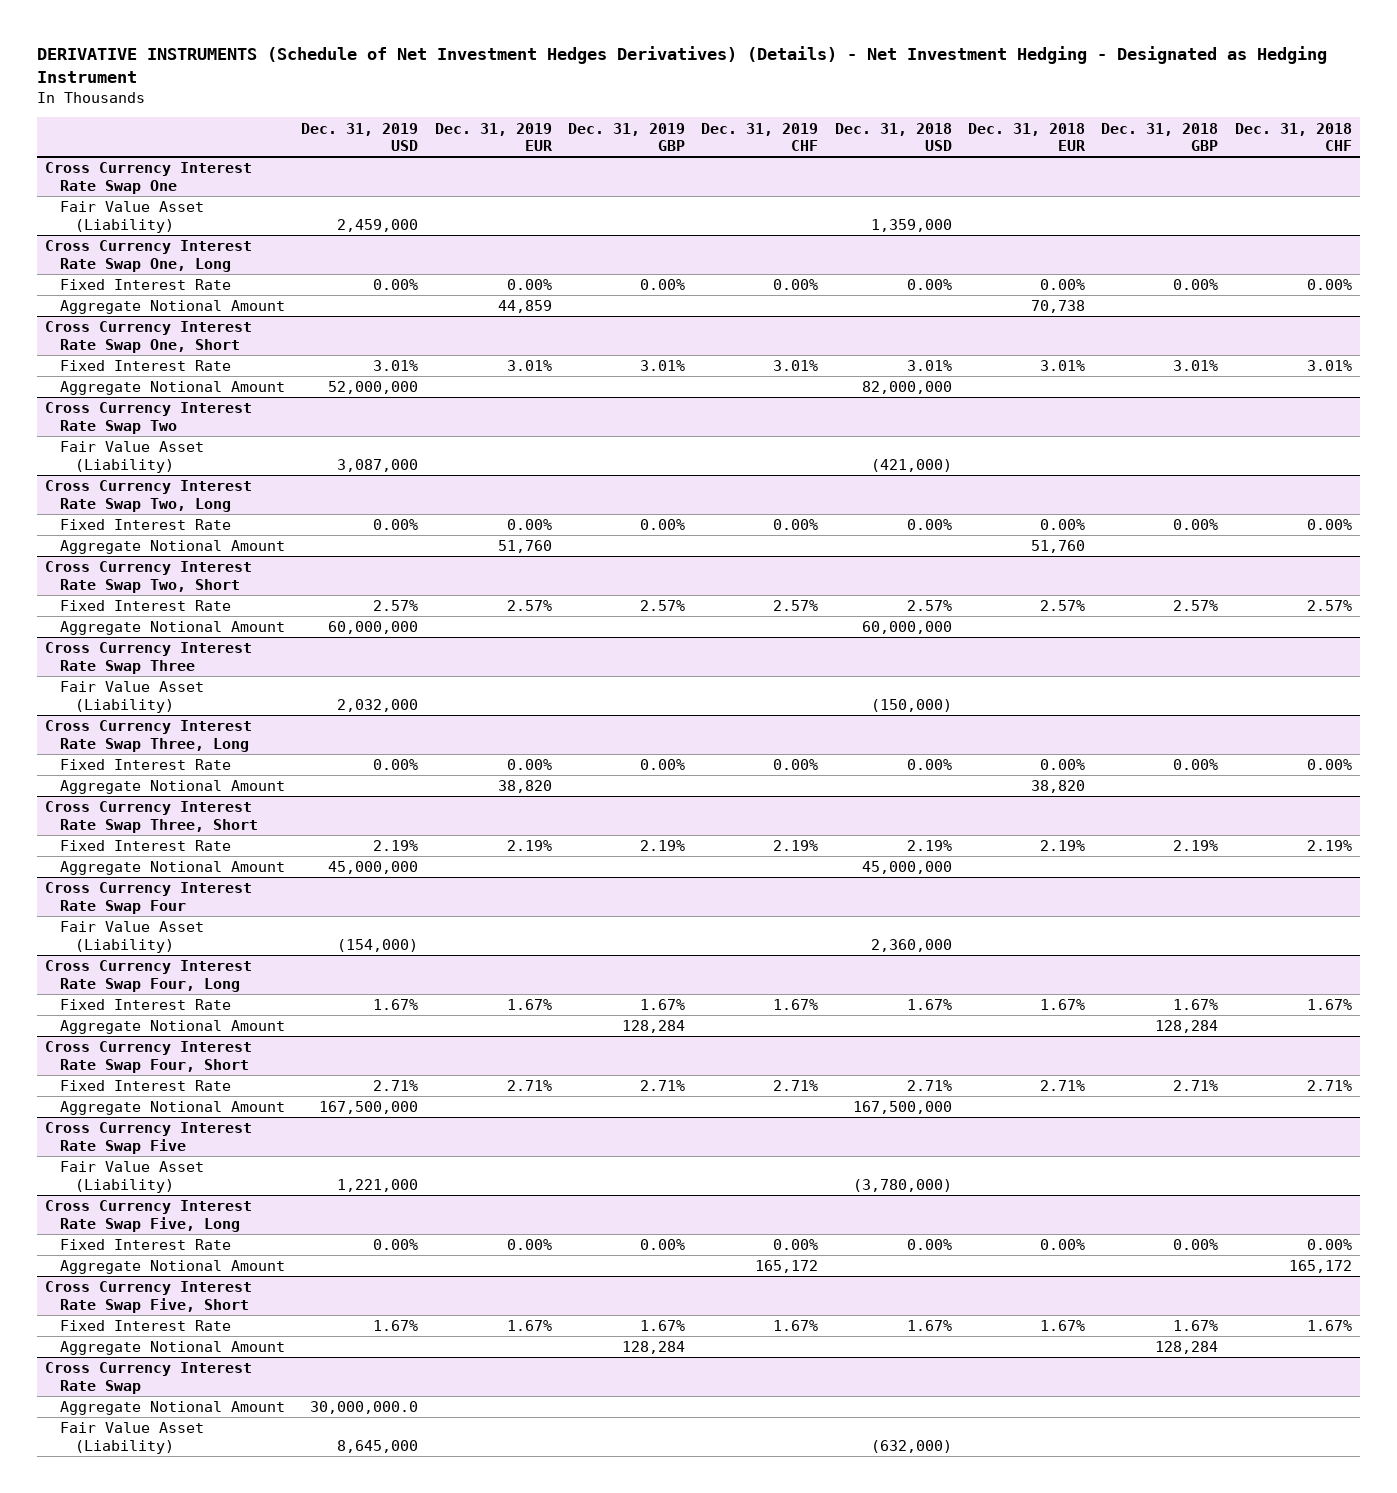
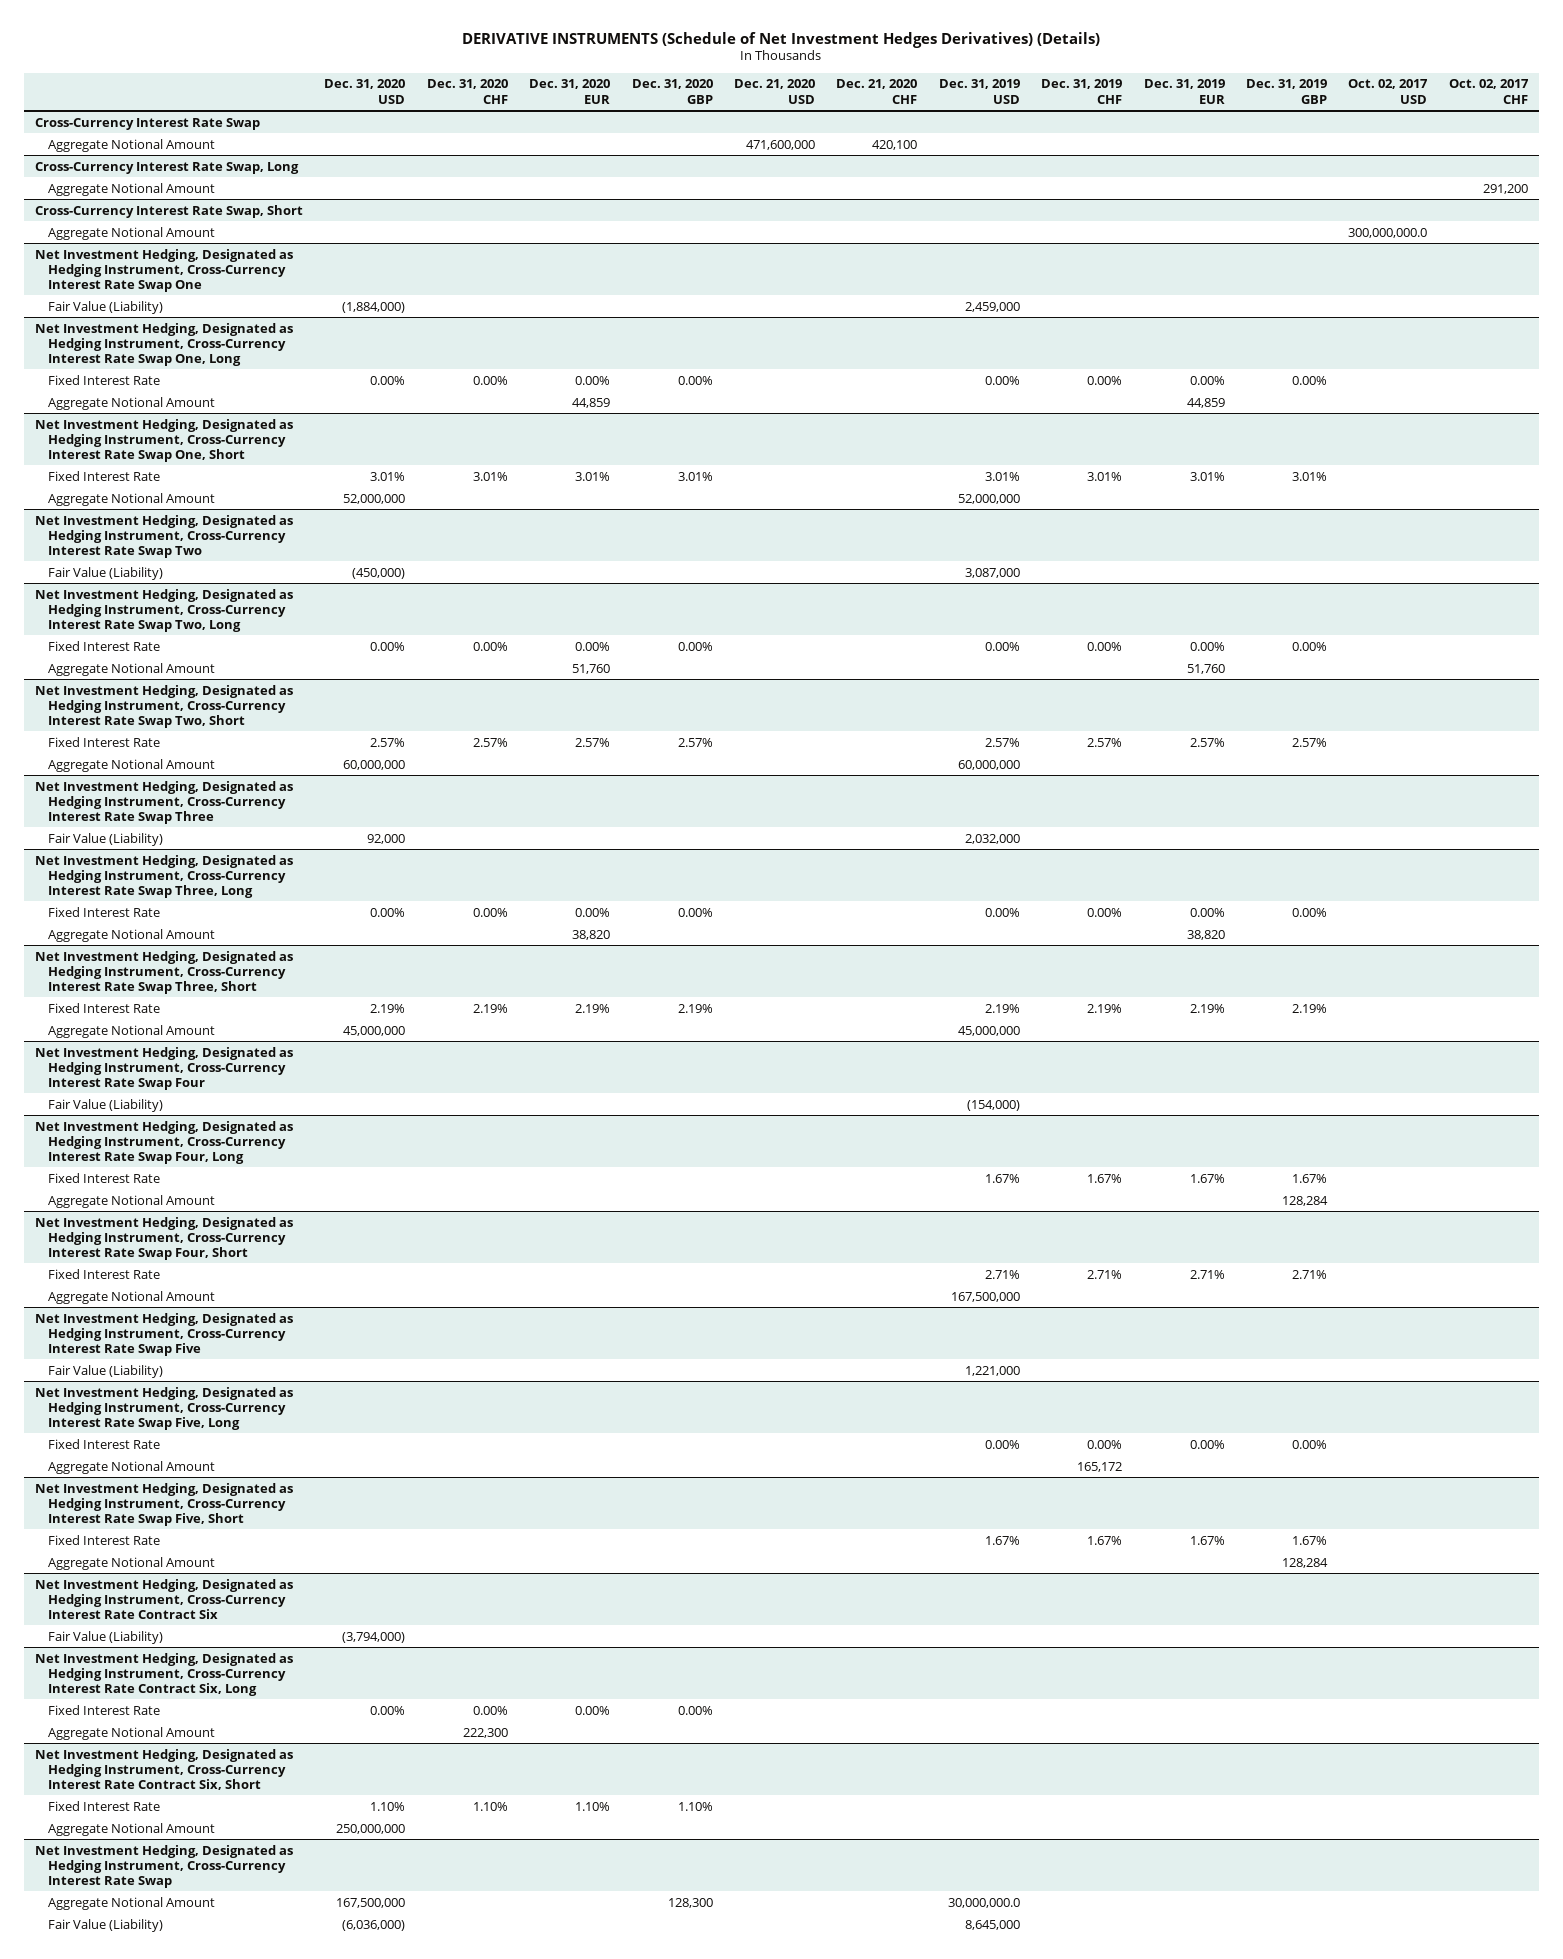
- DERIVATIVE INSTRUMENTS (Schedule of Net Investment Hedges Derivatives) (Details) - Net Investment Hedging - Designated as Hedging Instrument
+ DERIVATIVE INSTRUMENTS (Schedule of Net Investment Hedges Derivatives) (Details)
- | Dec. 31, 2019 USD | Dec. 31, 2019 EUR | Dec. 31, 2019 GBP | Dec. 31, 2019 CHF | Dec. 31, 2018 USD | Dec. 31, 2018 EUR | Dec. 31, 2018 GBP | Dec. 31, 2018 CHF
+ | Dec. 31, 2020 USD | Dec. 31, 2020 CHF | Dec. 31, 2020 EUR | Dec. 31, 2020 GBP | Dec. 21, 2020 USD | Dec. 21, 2020 CHF | Dec. 31, 2019 USD | Dec. 31, 2019 CHF | Dec. 31, 2019 EUR | Dec. 31, 2019 GBP | Oct. 02, 2017 USD | Oct. 02, 2017 CHF
- Cross Currency Interest Rate Swap One
- Fair Value Asset (Liability) | 2,459,000 | | | | 1,359,000 | | |
- Cross Currency Interest Rate Swap One, Long
+ Cross-Currency Interest Rate Swap
+ Aggregate Notional Amount | | | | | 471,600,000 | 420,100 | | | | | |
+ Cross-Currency Interest Rate Swap, Long
+ Aggregate Notional Amount | | | | | | | | | | | | 291,200
+ Cross-Currency Interest Rate Swap, Short
+ Aggregate Notional Amount | | | | | | | | | | | 300,000,000.0 |
+ Net Investment Hedging, Designated as Hedging Instrument, Cross-Currency Interest Rate Swap One
+ Fair Value (Liability) | (1,884,000) | | | | | | 2,459,000 | | | | |
+ Net Investment Hedging, Designated as Hedging Instrument, Cross-Currency Interest Rate Swap One, Long
- Cross Currency Interest Rate Swap One, Short
+ Net Investment Hedging, Designated as Hedging Instrument, Cross-Currency Interest Rate Swap One, Short
- Cross Currency Interest Rate Swap Two
- Fair Value Asset (Liability) | 3,087,000 | | | | (421,000) | | |
- Cross Currency Interest Rate Swap Two, Long
+ Net Investment Hedging, Designated as Hedging Instrument, Cross-Currency Interest Rate Swap Two
+ Fair Value (Liability) | (450,000) | | | | | | 3,087,000 | | | | |
+ Net Investment Hedging, Designated as Hedging Instrument, Cross-Currency Interest Rate Swap Two, Long
- Cross Currency Interest Rate Swap Two, Short
+ Net Investment Hedging, Designated as Hedging Instrument, Cross-Currency Interest Rate Swap Two, Short
- Cross Currency Interest Rate Swap Three
- Fair Value Asset (Liability) | 2,032,000 | | | | (150,000) | | |
- Cross Currency Interest Rate Swap Three, Long
+ Net Investment Hedging, Designated as Hedging Instrument, Cross-Currency Interest Rate Swap Three
+ Fair Value (Liability) | 92,000 | | | | | | 2,032,000 | | | | |
+ Net Investment Hedging, Designated as Hedging Instrument, Cross-Currency Interest Rate Swap Three, Long
- Cross Currency Interest Rate Swap Three, Short
+ Net Investment Hedging, Designated as Hedging Instrument, Cross-Currency Interest Rate Swap Three, Short
- Cross Currency Interest Rate Swap Four
- Fair Value Asset (Liability) | (154,000) | | | | 2,360,000 | | |
- Cross Currency Interest Rate Swap Four, Long
+ Net Investment Hedging, Designated as Hedging Instrument, Cross-Currency Interest Rate Swap Four
+ Fair Value (Liability) | | | | | | | (154,000) | | | | |
+ Net Investment Hedging, Designated as Hedging Instrument, Cross-Currency Interest Rate Swap Four, Long
- Cross Currency Interest Rate Swap Four, Short
+ Net Investment Hedging, Designated as Hedging Instrument, Cross-Currency Interest Rate Swap Four, Short
- Cross Currency Interest Rate Swap Five
- Fair Value Asset (Liability) | 1,221,000 | | | | (3,780,000) | | |
- Cross Currency Interest Rate Swap Five, Long
+ Net Investment Hedging, Designated as Hedging Instrument, Cross-Currency Interest Rate Swap Five
+ Fair Value (Liability) | | | | | | | 1,221,000 | | | | |
+ Net Investment Hedging, Designated as Hedging Instrument, Cross-Currency Interest Rate Swap Five, Long
- Cross Currency Interest Rate Swap Five, Short
+ Net Investment Hedging, Designated as Hedging Instrument, Cross-Currency Interest Rate Swap Five, Short
- Cross Currency Interest Rate Swap
+ Net Investment Hedging, Designated as Hedging Instrument, Cross-Currency Interest Rate Contract Six
+ Fair Value (Liability) | (3,794,000) | | | | | | | | | | |
+ Net Investment Hedging, Designated as Hedging Instrument, Cross-Currency Interest Rate Contract Six, Long
+ Fixed Interest Rate | 0.00% | 0.00% | 0.00% | 0.00% | | | | | | | |
+ Aggregate Notional Amount | | 222,300 | | | | | | | | | |
+ Net Investment Hedging, Designated as Hedging Instrument, Cross-Currency Interest Rate Contract Six, Short
+ Fixed Interest Rate | 1.10% | 1.10% | 1.10% | 1.10% | | | | | | | |
+ Aggregate Notional Amount | 250,000,000 | | | | | | | | | | |
+ Net Investment Hedging, Designated as Hedging Instrument, Cross-Currency Interest Rate Swap
- Fair Value Asset (Liability) | 8,645,000 | | | | (632,000) | | |
+ Fair Value (Liability) | (6,036,000) | | | | | | 8,645,000 | | | | |

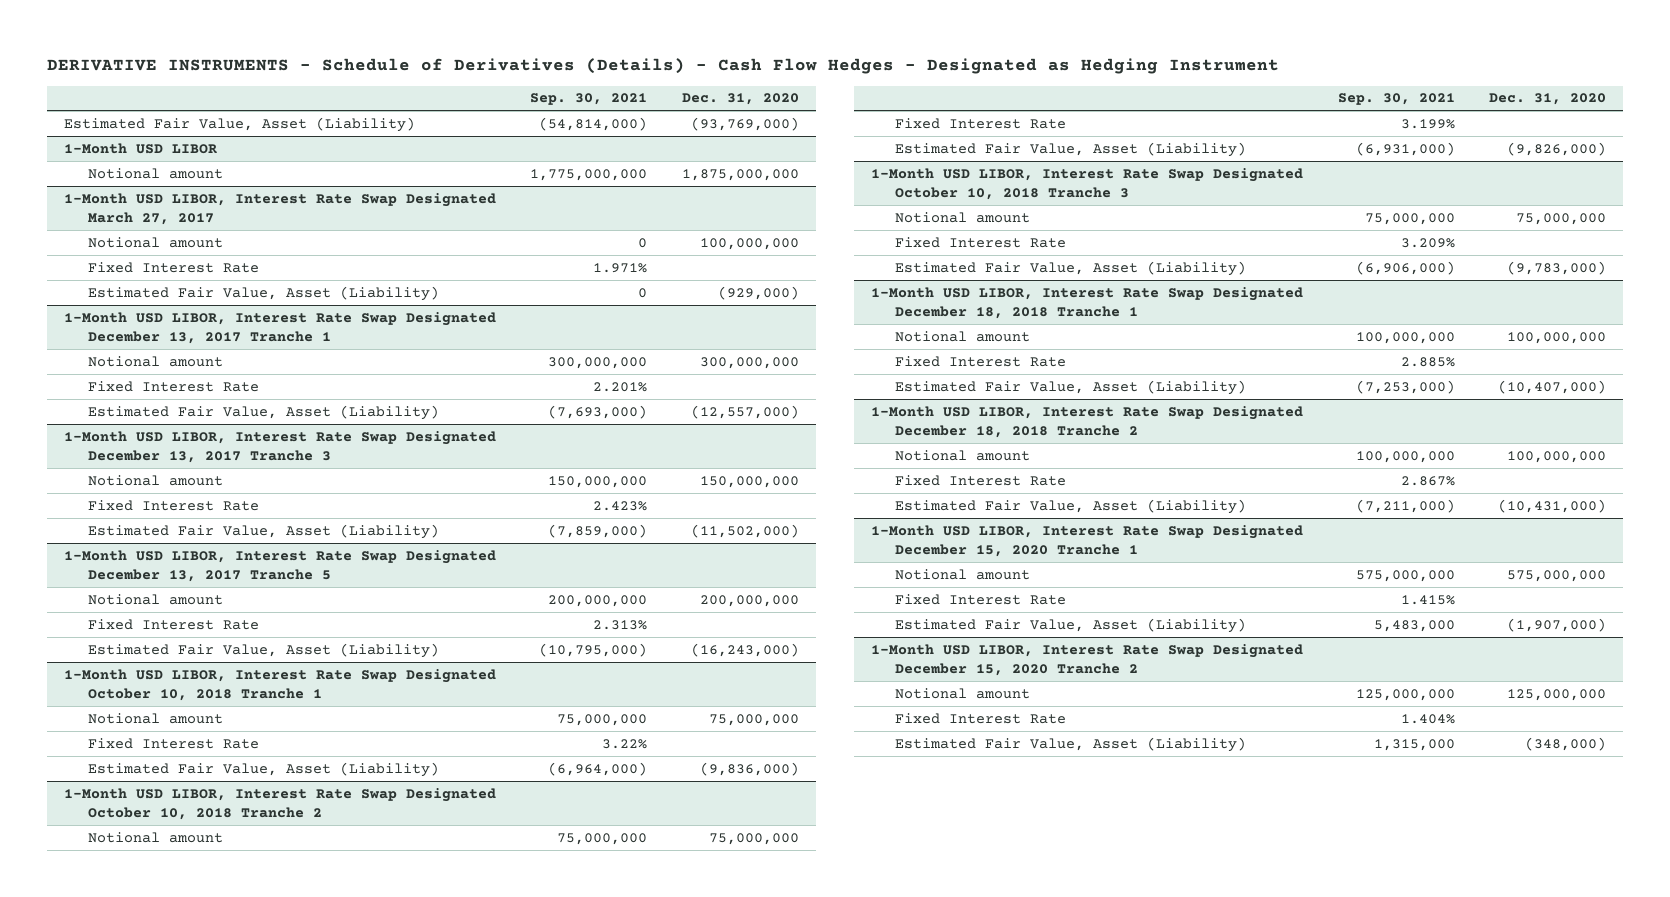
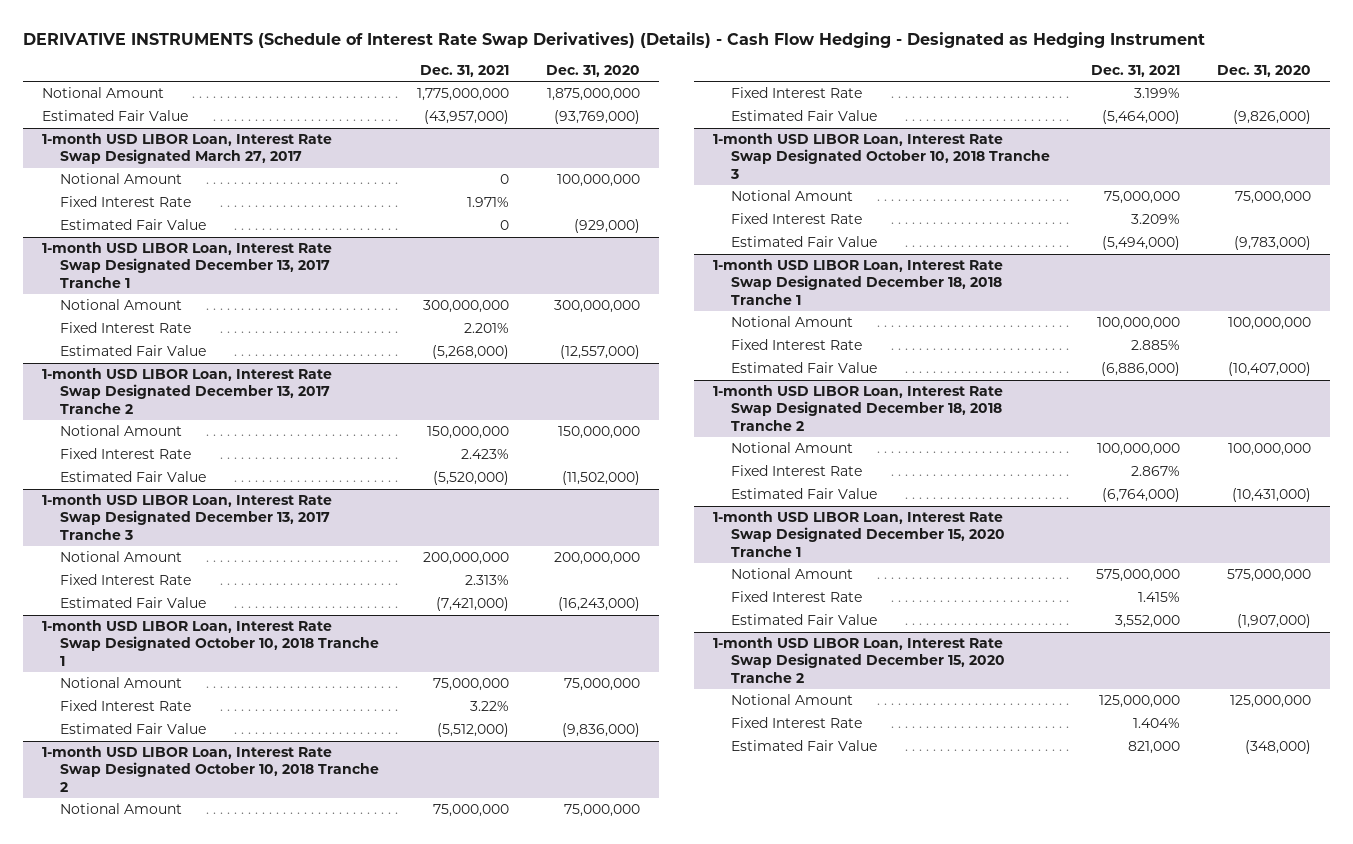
- DERIVATIVE INSTRUMENTS - Schedule of Derivatives (Details) - Cash Flow Hedges - Designated as Hedging Instrument
+ DERIVATIVE INSTRUMENTS (Schedule of Interest Rate Swap Derivatives) (Details) - Cash Flow Hedging - Designated as Hedging Instrument
- | Sep. 30, 2021 | Dec. 31, 2020
+ | Dec. 31, 2021 | Dec. 31, 2020
- Estimated Fair Value, Asset (Liability) | (54,814,000) | (93,769,000)
- 1-Month USD LIBOR
- Notional amount | 1,775,000,000 | 1,875,000,000
- 1-Month USD LIBOR, Interest Rate Swap Designated March 27, 2017
- Notional amount | 0 | 100,000,000
+ Notional Amount | 1,775,000,000 | 1,875,000,000
+ Estimated Fair Value | (43,957,000) | (93,769,000)
+ 1-month USD LIBOR Loan, Interest Rate Swap Designated March 27, 2017
+ Notional Amount | 0 | 100,000,000
- Estimated Fair Value, Asset (Liability) | 0 | (929,000)
- 1-Month USD LIBOR, Interest Rate Swap Designated December 13, 2017 Tranche 1
- Notional amount | 300,000,000 | 300,000,000
+ Estimated Fair Value | 0 | (929,000)
+ 1-month USD LIBOR Loan, Interest Rate Swap Designated December 13, 2017 Tranche 1
+ Notional Amount | 300,000,000 | 300,000,000
- Estimated Fair Value, Asset (Liability) | (7,693,000) | (12,557,000)
- 1-Month USD LIBOR, Interest Rate Swap Designated December 13, 2017 Tranche 3
- Notional amount | 150,000,000 | 150,000,000
+ Estimated Fair Value | (5,268,000) | (12,557,000)
+ 1-month USD LIBOR Loan, Interest Rate Swap Designated December 13, 2017 Tranche 2
+ Notional Amount | 150,000,000 | 150,000,000
- Estimated Fair Value, Asset (Liability) | (7,859,000) | (11,502,000)
- 1-Month USD LIBOR, Interest Rate Swap Designated December 13, 2017 Tranche 5
- Notional amount | 200,000,000 | 200,000,000
+ Estimated Fair Value | (5,520,000) | (11,502,000)
+ 1-month USD LIBOR Loan, Interest Rate Swap Designated December 13, 2017 Tranche 3
+ Notional Amount | 200,000,000 | 200,000,000
- Estimated Fair Value, Asset (Liability) | (10,795,000) | (16,243,000)
- 1-Month USD LIBOR, Interest Rate Swap Designated October 10, 2018 Tranche 1
- Notional amount | 75,000,000 | 75,000,000
+ Estimated Fair Value | (7,421,000) | (16,243,000)
+ 1-month USD LIBOR Loan, Interest Rate Swap Designated October 10, 2018 Tranche 1
+ Notional Amount | 75,000,000 | 75,000,000
- Estimated Fair Value, Asset (Liability) | (6,964,000) | (9,836,000)
- 1-Month USD LIBOR, Interest Rate Swap Designated October 10, 2018 Tranche 2
- Notional amount | 75,000,000 | 75,000,000
+ Estimated Fair Value | (5,512,000) | (9,836,000)
+ 1-month USD LIBOR Loan, Interest Rate Swap Designated October 10, 2018 Tranche 2
+ Notional Amount | 75,000,000 | 75,000,000
- Estimated Fair Value, Asset (Liability) | (6,931,000) | (9,826,000)
- 1-Month USD LIBOR, Interest Rate Swap Designated October 10, 2018 Tranche 3
- Notional amount | 75,000,000 | 75,000,000
+ Estimated Fair Value | (5,464,000) | (9,826,000)
+ 1-month USD LIBOR Loan, Interest Rate Swap Designated October 10, 2018 Tranche 3
+ Notional Amount | 75,000,000 | 75,000,000
- Estimated Fair Value, Asset (Liability) | (6,906,000) | (9,783,000)
- 1-Month USD LIBOR, Interest Rate Swap Designated December 18, 2018 Tranche 1
- Notional amount | 100,000,000 | 100,000,000
+ Estimated Fair Value | (5,494,000) | (9,783,000)
+ 1-month USD LIBOR Loan, Interest Rate Swap Designated December 18, 2018 Tranche 1
+ Notional Amount | 100,000,000 | 100,000,000
- Estimated Fair Value, Asset (Liability) | (7,253,000) | (10,407,000)
- 1-Month USD LIBOR, Interest Rate Swap Designated December 18, 2018 Tranche 2
- Notional amount | 100,000,000 | 100,000,000
+ Estimated Fair Value | (6,886,000) | (10,407,000)
+ 1-month USD LIBOR Loan, Interest Rate Swap Designated December 18, 2018 Tranche 2
+ Notional Amount | 100,000,000 | 100,000,000
- Estimated Fair Value, Asset (Liability) | (7,211,000) | (10,431,000)
- 1-Month USD LIBOR, Interest Rate Swap Designated December 15, 2020 Tranche 1
- Notional amount | 575,000,000 | 575,000,000
+ Estimated Fair Value | (6,764,000) | (10,431,000)
+ 1-month USD LIBOR Loan, Interest Rate Swap Designated December 15, 2020 Tranche 1
+ Notional Amount | 575,000,000 | 575,000,000
- Estimated Fair Value, Asset (Liability) | 5,483,000 | (1,907,000)
- 1-Month USD LIBOR, Interest Rate Swap Designated December 15, 2020 Tranche 2
- Notional amount | 125,000,000 | 125,000,000
+ Estimated Fair Value | 3,552,000 | (1,907,000)
+ 1-month USD LIBOR Loan, Interest Rate Swap Designated December 15, 2020 Tranche 2
+ Notional Amount | 125,000,000 | 125,000,000
- Estimated Fair Value, Asset (Liability) | 1,315,000 | (348,000)
+ Estimated Fair Value | 821,000 | (348,000)

